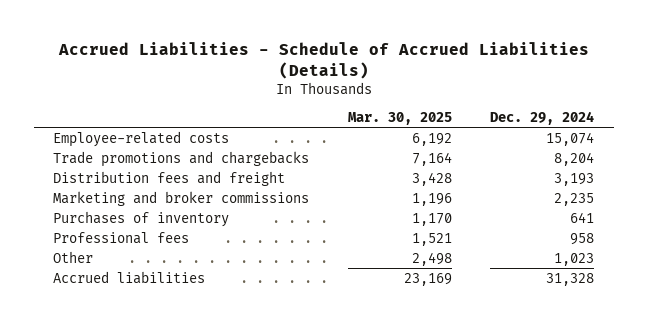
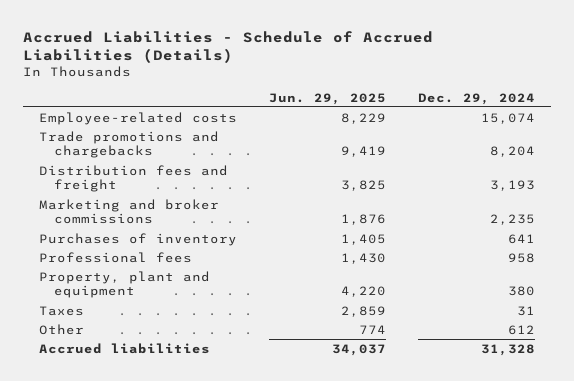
- | Mar. 30, 2025 | Dec. 29, 2024
+ | Jun. 29, 2025 | Dec. 29, 2024
- Other | 2,498 | 1,023
+ Property, plant and equipment | 4,220 | 380
+ Taxes | 2,859 | 31
+ Other | 774 | 612

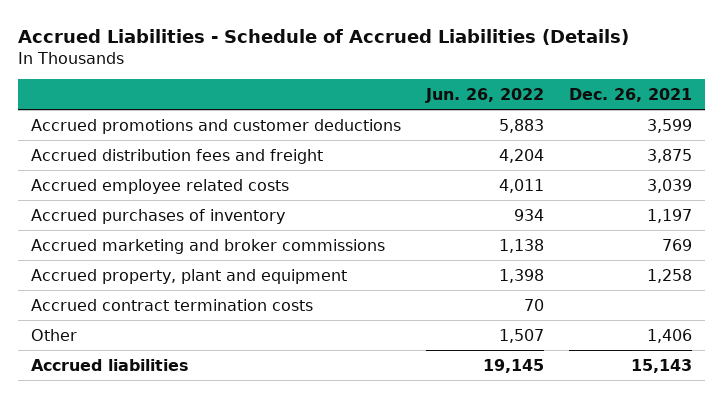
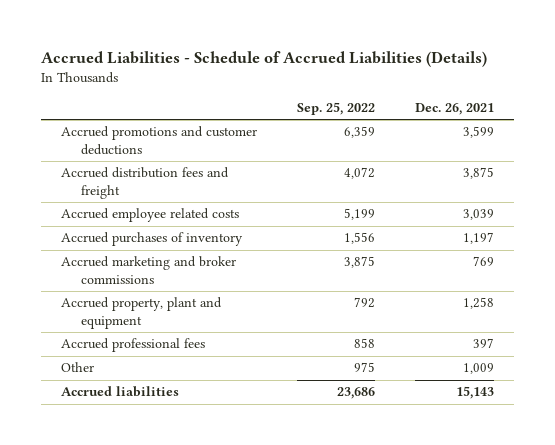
- | Jun. 26, 2022 | Dec. 26, 2021
+ | Sep. 25, 2022 | Dec. 26, 2021
- Accrued contract termination costs | 70 |
- Other | 1,507 | 1,406
+ Accrued professional fees | 858 | 397
+ Other | 975 | 1,009

